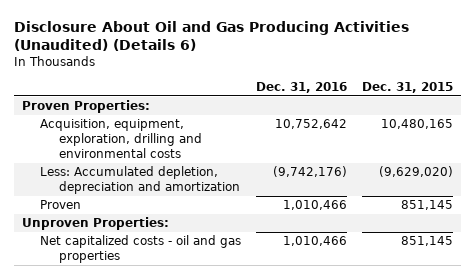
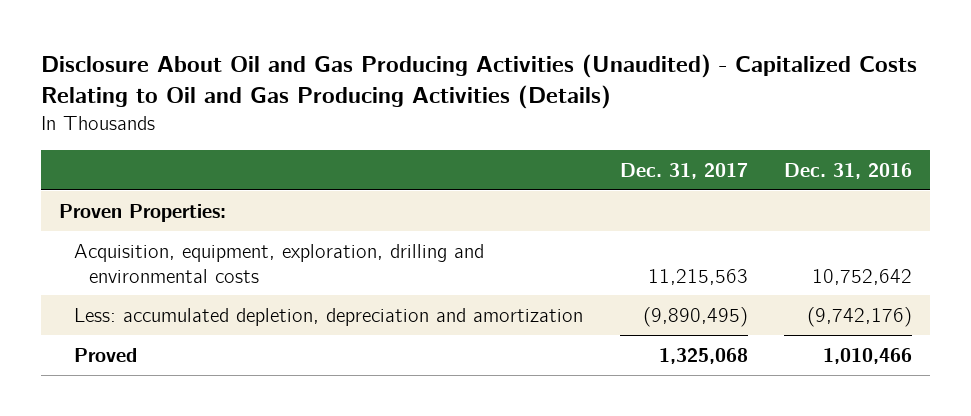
- Disclosure About Oil and Gas Producing Activities (Unaudited) (Details 6)
+ Disclosure About Oil and Gas Producing Activities (Unaudited) - Capitalized Costs Relating to Oil and Gas Producing Activities (Details)
- | Dec. 31, 2016 | Dec. 31, 2015
+ | Dec. 31, 2017 | Dec. 31, 2016
- Less: Accumulated depletion, depreciation and amortization | (9,742,176) | (9,629,020)
- Proven | 1,010,466 | 851,145
- Unproven Properties:
- Net capitalized costs - oil and gas properties | 1,010,466 | 851,145
+ Less: accumulated depletion, depreciation and amortization | (9,890,495) | (9,742,176)
+ Proved | 1,325,068 | 1,010,466

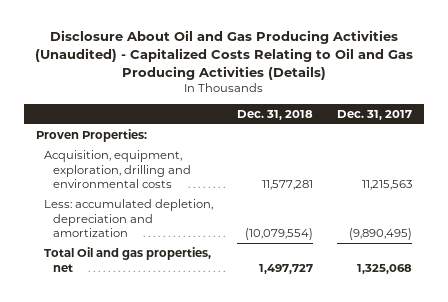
- | Dec. 31, 2017 | Dec. 31, 2016
+ | Dec. 31, 2018 | Dec. 31, 2017
- Proved | 1,325,068 | 1,010,466
+ Total Oil and gas properties, net | 1,497,727 | 1,325,068

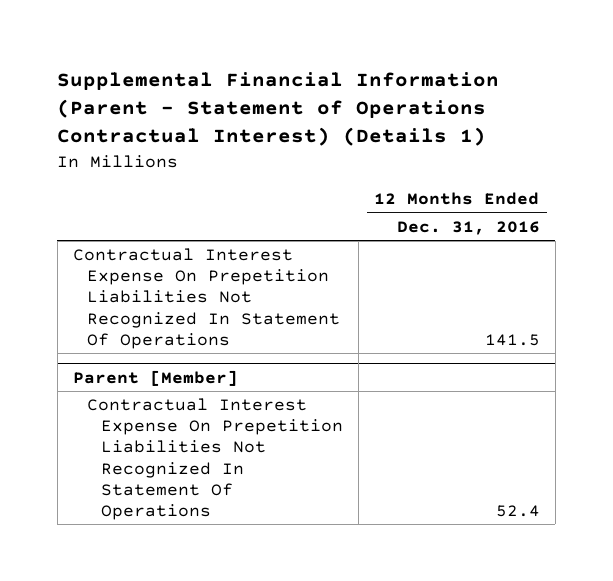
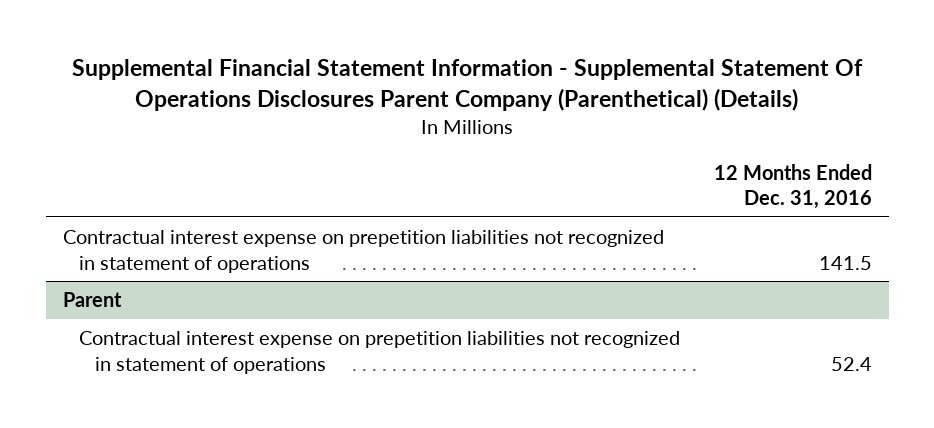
- Supplemental Financial Information (Parent - Statement of Operations Contractual Interest) (Details 1)
+ Supplemental Financial Statement Information - Supplemental Statement Of Operations Disclosures Parent Company (Parenthetical) (Details)
- Contractual Interest Expense On Prepetition Liabilities Not Recognized In Statement Of Operations | 141.5
- Parent [Member]
- Contractual Interest Expense On Prepetition Liabilities Not Recognized In Statement Of Operations | 52.4
+ Contractual interest expense on prepetition liabilities not recognized in statement of operations | 141.5
+ Parent
+ Contractual interest expense on prepetition liabilities not recognized in statement of operations | 52.4

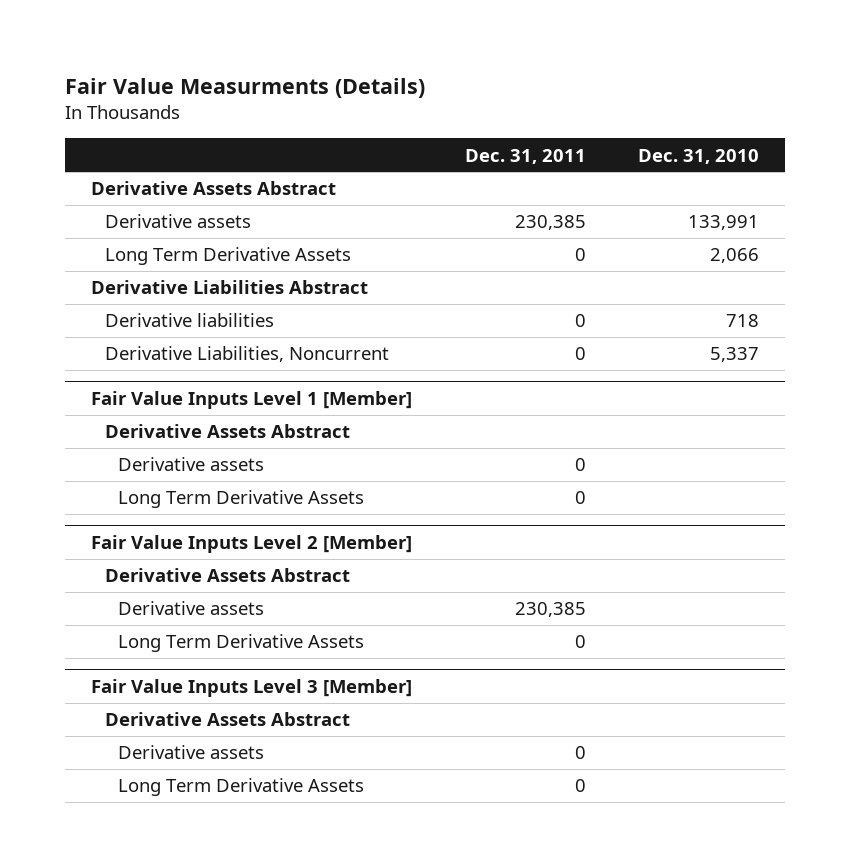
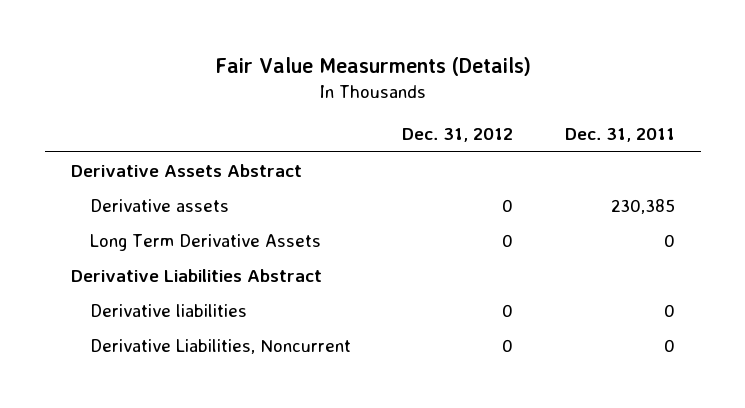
- | Dec. 31, 2011 | Dec. 31, 2010
+ | Dec. 31, 2012 | Dec. 31, 2011
- Fair Value Inputs Level 1 [Member]
- Derivative Assets Abstract
- Derivative assets | 0 |
- Long Term Derivative Assets | 0 |
- Fair Value Inputs Level 2 [Member]
- Derivative Assets Abstract
- Derivative assets | 230,385 |
- Long Term Derivative Assets | 0 |
- Fair Value Inputs Level 3 [Member]
- Derivative Assets Abstract
- Derivative assets | 0 |
- Long Term Derivative Assets | 0 |

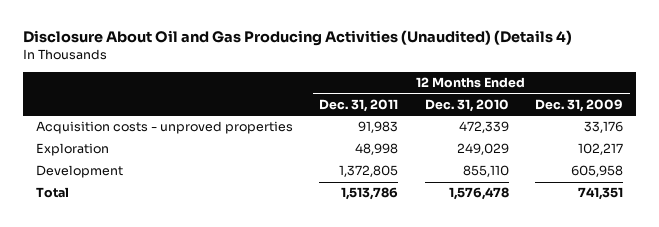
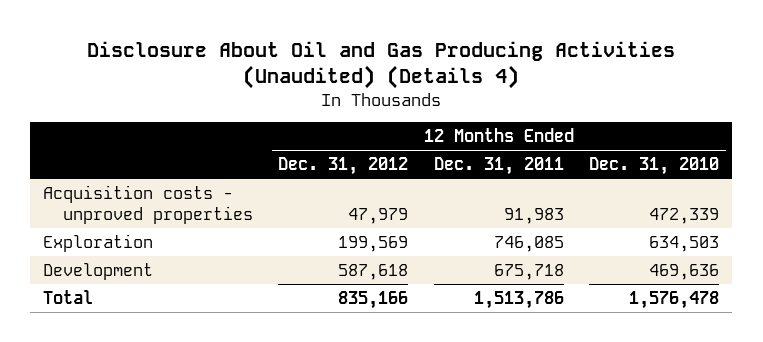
- | 12 Months Ended Dec. 31, 2011 | 12 Months Ended Dec. 31, 2010 | 12 Months Ended Dec. 31, 2009
+ | 12 Months Ended Dec. 31, 2012 | 12 Months Ended Dec. 31, 2011 | 12 Months Ended Dec. 31, 2010
- Exploration | 48,998 | 249,029 | 102,217
- Development | 1,372,805 | 855,110 | 605,958
+ Exploration | 199,569 | 746,085 | 634,503
+ Development | 587,618 | 675,718 | 469,636

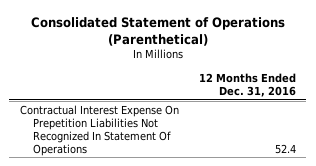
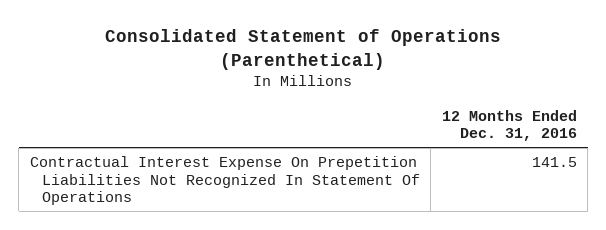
- Contractual Interest Expense On Prepetition Liabilities Not Recognized In Statement Of Operations | 52.4
+ Contractual Interest Expense On Prepetition Liabilities Not Recognized In Statement Of Operations | 141.5

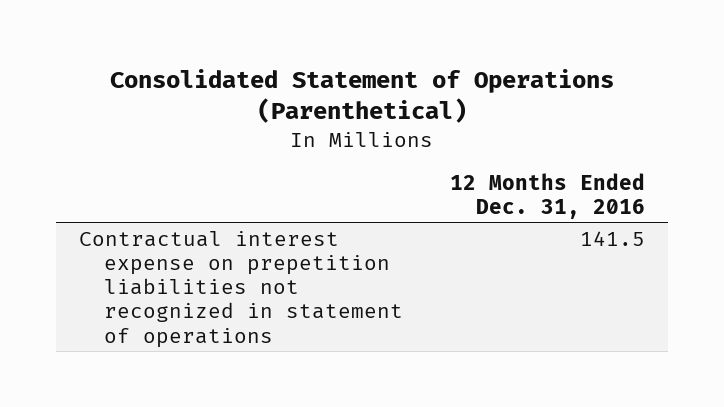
- Contractual Interest Expense On Prepetition Liabilities Not Recognized In Statement Of Operations | 141.5
+ Contractual interest expense on prepetition liabilities not recognized in statement of operations | 141.5

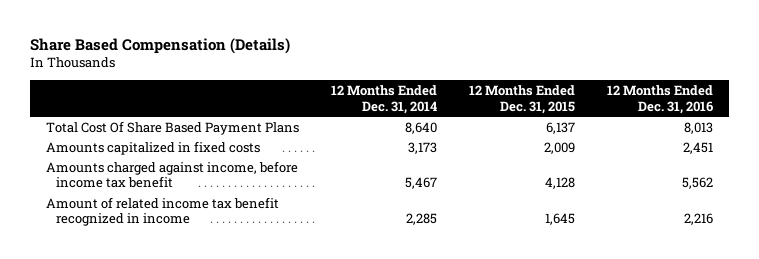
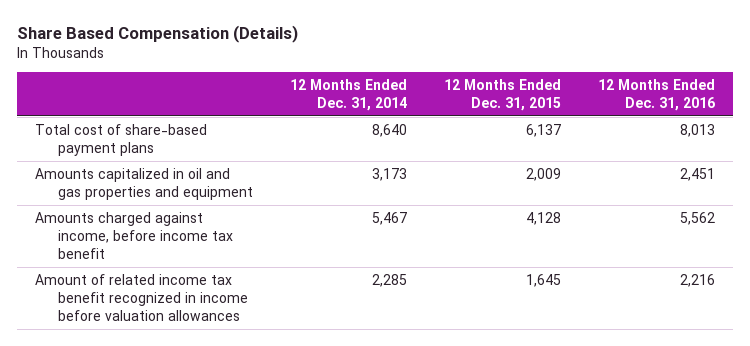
- Total Cost Of Share Based Payment Plans | 8,640 | 6,137 | 8,013
- Amounts capitalized in fixed costs | 3,173 | 2,009 | 2,451
+ Total cost of share-based payment plans | 8,640 | 6,137 | 8,013
+ Amounts capitalized in oil and gas properties and equipment | 3,173 | 2,009 | 2,451
- Amount of related income tax benefit recognized in income | 2,285 | 1,645 | 2,216
+ Amount of related income tax benefit recognized in income before valuation allowances | 2,285 | 1,645 | 2,216

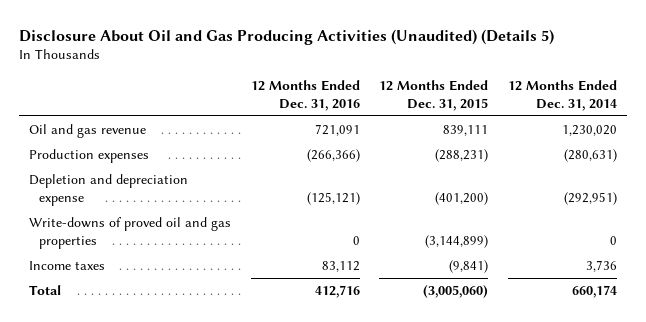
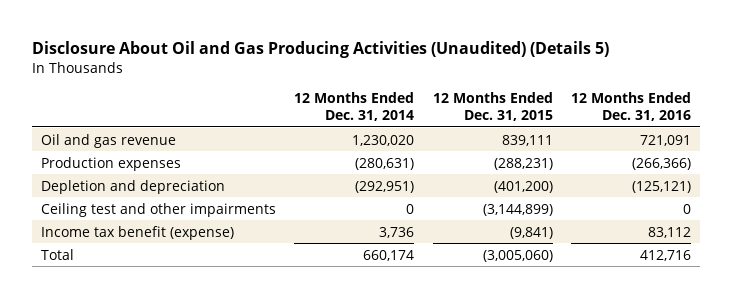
- | 12 Months Ended Dec. 31, 2016 | 12 Months Ended Dec. 31, 2015 | 12 Months Ended Dec. 31, 2014
+ | 12 Months Ended Dec. 31, 2014 | 12 Months Ended Dec. 31, 2015 | 12 Months Ended Dec. 31, 2016
- Depletion and depreciation expense | (125,121) | (401,200) | (292,951)
- Write-downs of proved oil and gas properties | 0 | (3,144,899) | 0
- Income taxes | 83,112 | (9,841) | 3,736
+ Depletion and depreciation | (292,951) | (401,200) | (125,121)
+ Ceiling test and other impairments | 0 | (3,144,899) | 0
+ Income tax benefit (expense) | 3,736 | (9,841) | 83,112

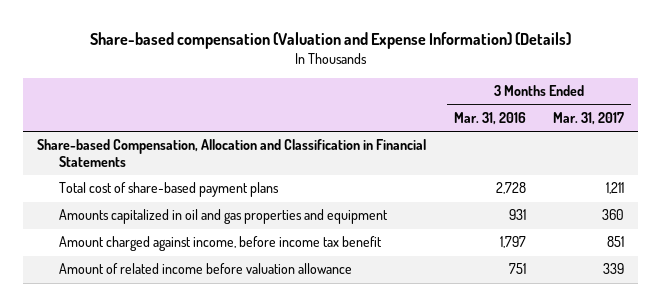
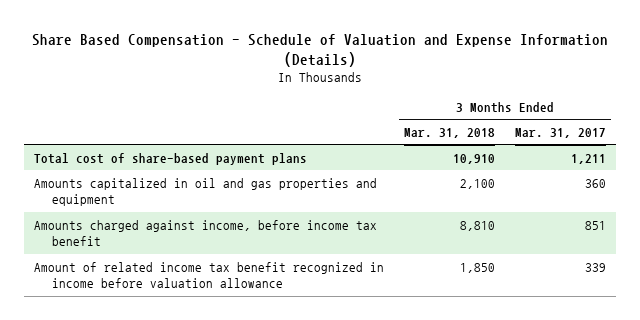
- Share-based compensation (Valuation and Expense Information) (Details)
+ Share Based Compensation - Schedule of Valuation and Expense Information (Details)
- | 3 Months Ended Mar. 31, 2016 | 3 Months Ended Mar. 31, 2017
+ | 3 Months Ended Mar. 31, 2018 | 3 Months Ended Mar. 31, 2017
- Share-based Compensation, Allocation and Classification in Financial Statements
- Amount charged against income, before income tax benefit | 1,797 | 851
- Amount of related income before valuation allowance | 751 | 339
+ Amounts charged against income, before income tax benefit | 8,810 | 851
+ Amount of related income tax benefit recognized in income before valuation allowance | 1,850 | 339

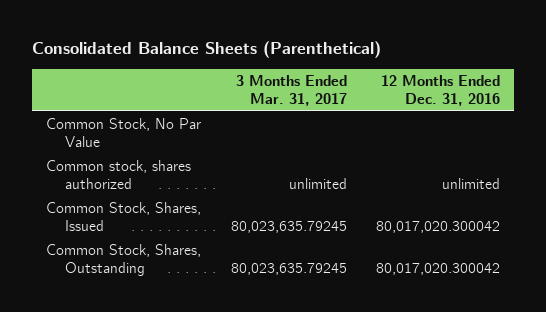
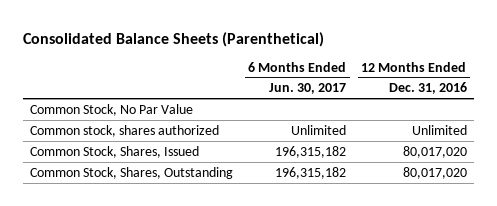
- | 3 Months Ended Mar. 31, 2017 | 12 Months Ended Dec. 31, 2016
+ | 6 Months Ended Jun. 30, 2017 | 12 Months Ended Dec. 31, 2016
- Common stock, shares authorized | unlimited | unlimited
- Common Stock, Shares, Issued | 80,023,635.79245 | 80,017,020.300042
- Common Stock, Shares, Outstanding | 80,023,635.79245 | 80,017,020.300042
+ Common stock, shares authorized | Unlimited | Unlimited
+ Common Stock, Shares, Issued | 196,315,182 | 80,017,020
+ Common Stock, Shares, Outstanding | 196,315,182 | 80,017,020

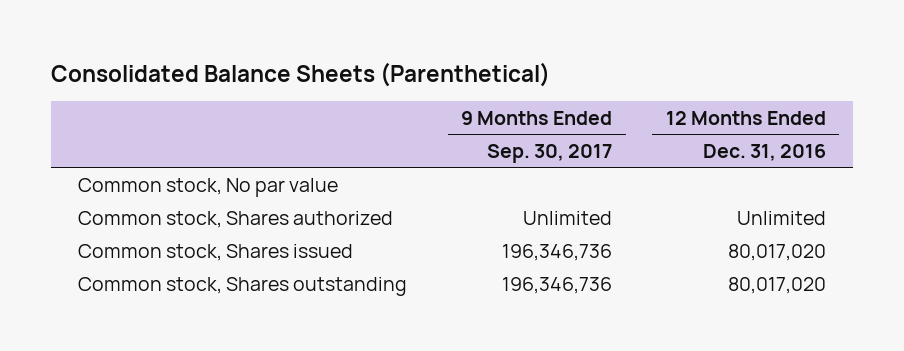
- | 6 Months Ended Jun. 30, 2017 | 12 Months Ended Dec. 31, 2016
+ | 9 Months Ended Sep. 30, 2017 | 12 Months Ended Dec. 31, 2016
- Common Stock, No Par Value
- Common stock, shares authorized | Unlimited | Unlimited
- Common Stock, Shares, Issued | 196,315,182 | 80,017,020
- Common Stock, Shares, Outstanding | 196,315,182 | 80,017,020
+ Common stock, No par value
+ Common stock, Shares authorized | Unlimited | Unlimited
+ Common stock, Shares issued | 196,346,736 | 80,017,020
+ Common stock, Shares outstanding | 196,346,736 | 80,017,020

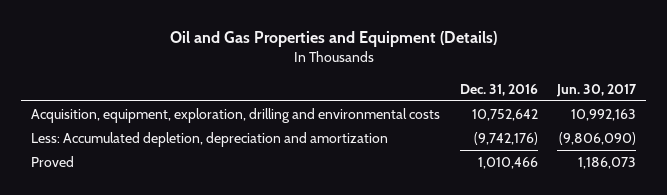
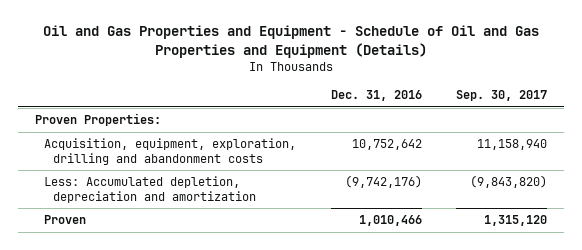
- Oil and Gas Properties and Equipment (Details)
+ Oil and Gas Properties and Equipment - Schedule of Oil and Gas Properties and Equipment (Details)
- | Dec. 31, 2016 | Jun. 30, 2017
+ | Dec. 31, 2016 | Sep. 30, 2017
- Acquisition, equipment, exploration, drilling and environmental costs | 10,752,642 | 10,992,163
+ Proven Properties:
+ Acquisition, equipment, exploration, drilling and abandonment costs | 10,752,642 | 11,158,940
- Proved | 1,010,466 | 1,186,073
+ Proven | 1,010,466 | 1,315,120

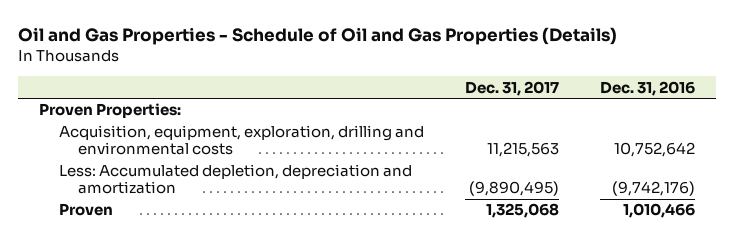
- Oil and Gas Properties and Equipment - Schedule of Oil and Gas Properties and Equipment (Details)
+ Oil and Gas Properties - Schedule of Oil and Gas Properties (Details)
- | Dec. 31, 2016 | Sep. 30, 2017
+ | Dec. 31, 2017 | Dec. 31, 2016
- Acquisition, equipment, exploration, drilling and abandonment costs | 10,752,642 | 11,158,940
+ Acquisition, equipment, exploration, drilling and environmental costs | 11,215,563 | 10,752,642

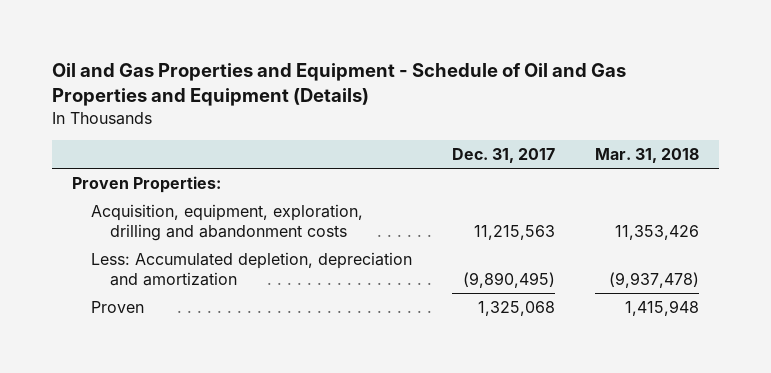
- Oil and Gas Properties - Schedule of Oil and Gas Properties (Details)
+ Oil and Gas Properties and Equipment - Schedule of Oil and Gas Properties and Equipment (Details)
- | Dec. 31, 2017 | Dec. 31, 2016
+ | Dec. 31, 2017 | Mar. 31, 2018
- Acquisition, equipment, exploration, drilling and environmental costs | 11,215,563 | 10,752,642
+ Acquisition, equipment, exploration, drilling and abandonment costs | 11,215,563 | 11,353,426

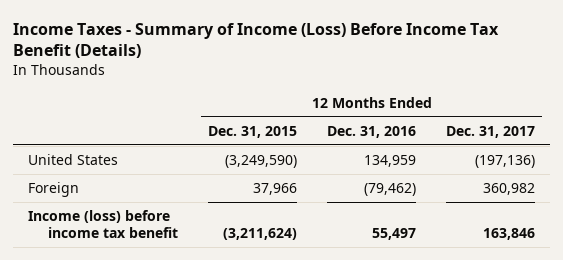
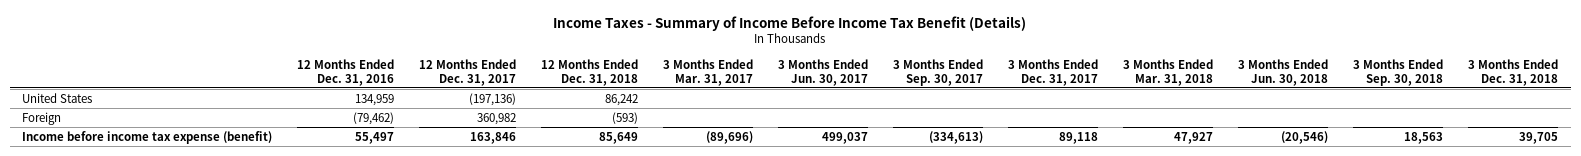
- Income Taxes - Summary of Income (Loss) Before Income Tax Benefit (Details)
+ Income Taxes - Summary of Income Before Income Tax Benefit (Details)
- | 12 Months Ended Dec. 31, 2015 | 12 Months Ended Dec. 31, 2016 | 12 Months Ended Dec. 31, 2017
+ | 12 Months Ended Dec. 31, 2016 | 12 Months Ended Dec. 31, 2017 | 12 Months Ended Dec. 31, 2018 | 3 Months Ended Mar. 31, 2017 | 3 Months Ended Jun. 30, 2017 | 3 Months Ended Sep. 30, 2017 | 3 Months Ended Dec. 31, 2017 | 3 Months Ended Mar. 31, 2018 | 3 Months Ended Jun. 30, 2018 | 3 Months Ended Sep. 30, 2018 | 3 Months Ended Dec. 31, 2018
- Income (loss) before income tax benefit | (3,211,624) | 55,497 | 163,846
+ Income before income tax expense (benefit) | 55,497 | 163,846 | 85,649 | (89,696) | 499,037 | (334,613) | 89,118 | 47,927 | (20,546) | 18,563 | 39,705

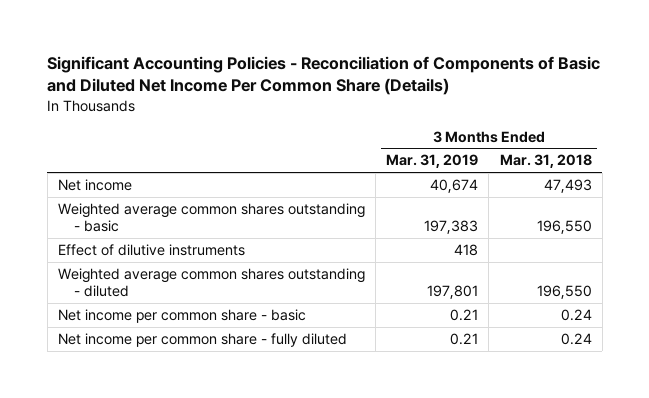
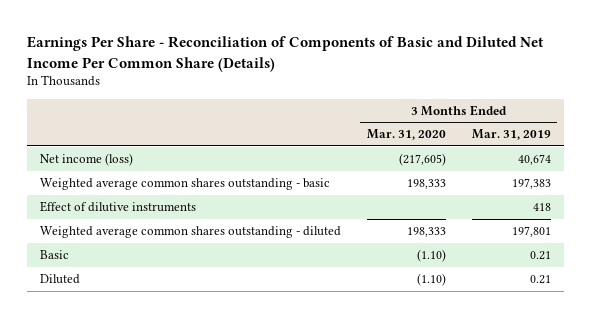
- Significant Accounting Policies - Reconciliation of Components of Basic and Diluted Net Income Per Common Share (Details)
+ Earnings Per Share - Reconciliation of Components of Basic and Diluted Net Income Per Common Share (Details)
- | 3 Months Ended Mar. 31, 2019 | 3 Months Ended Mar. 31, 2018
+ | 3 Months Ended Mar. 31, 2020 | 3 Months Ended Mar. 31, 2019
- Net income | 40,674 | 47,493
+ Net income (loss) | (217,605) | 40,674
- Net income per common share - basic | 0.21 | 0.24
- Net income per common share - fully diluted | 0.21 | 0.24
+ Basic | (1.10) | 0.21
+ Diluted | (1.10) | 0.21

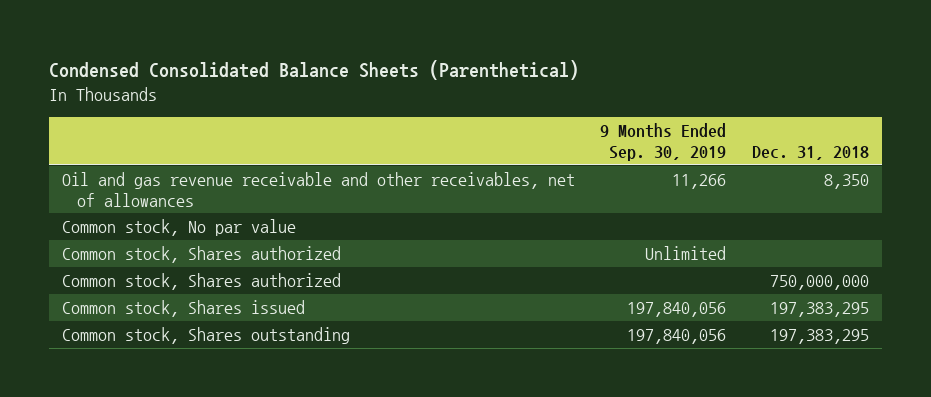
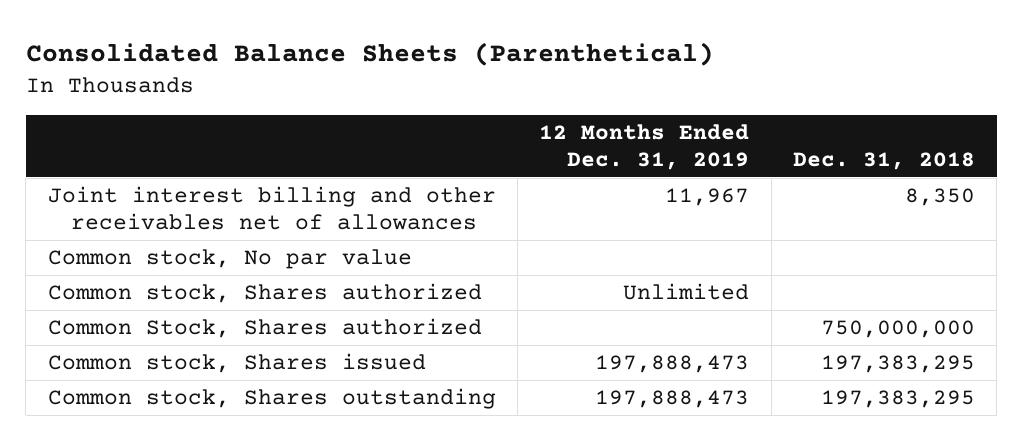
- Condensed Consolidated Balance Sheets (Parenthetical)
+ Consolidated Balance Sheets (Parenthetical)
- | 9 Months Ended Sep. 30, 2019 | Dec. 31, 2018
+ | 12 Months Ended Dec. 31, 2019 | Dec. 31, 2018
- Oil and gas revenue receivable and other receivables, net of allowances | 11,266 | 8,350
+ Joint interest billing and other receivables net of allowances | 11,967 | 8,350
- Common stock, Shares authorized | | 750,000,000
+ Common Stock, Shares authorized | | 750,000,000

